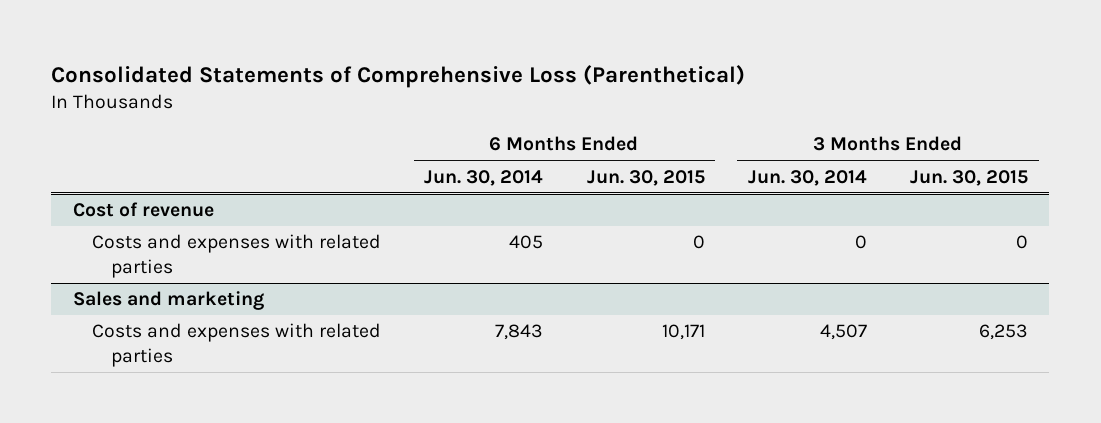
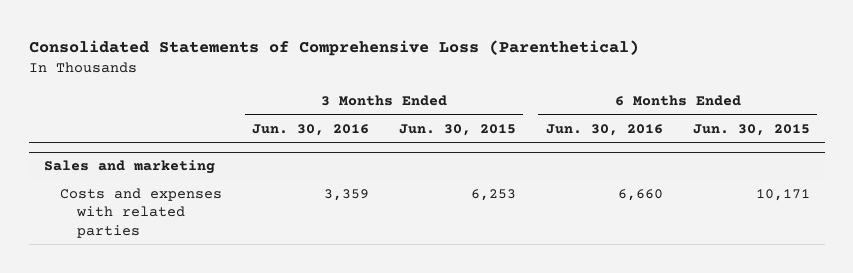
- | 6 Months Ended Jun. 30, 2014 | 6 Months Ended Jun. 30, 2015 | 3 Months Ended Jun. 30, 2014 | 3 Months Ended Jun. 30, 2015
+ | 3 Months Ended Jun. 30, 2016 | 3 Months Ended Jun. 30, 2015 | 6 Months Ended Jun. 30, 2016 | 6 Months Ended Jun. 30, 2015
- Cost of revenue
- Costs and expenses with related parties | 405 | 0 | 0 | 0

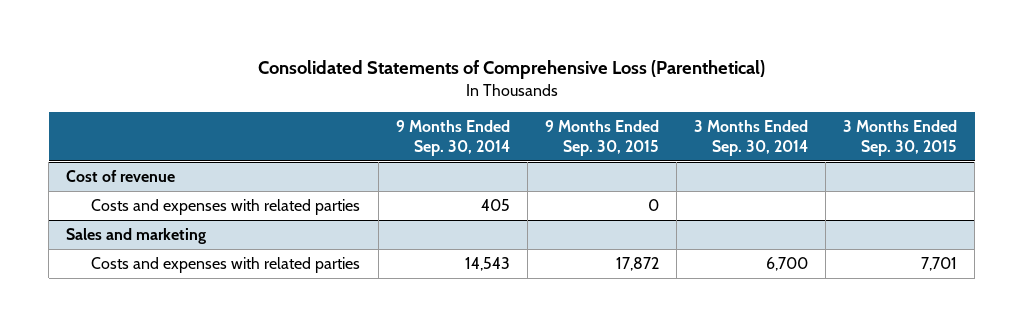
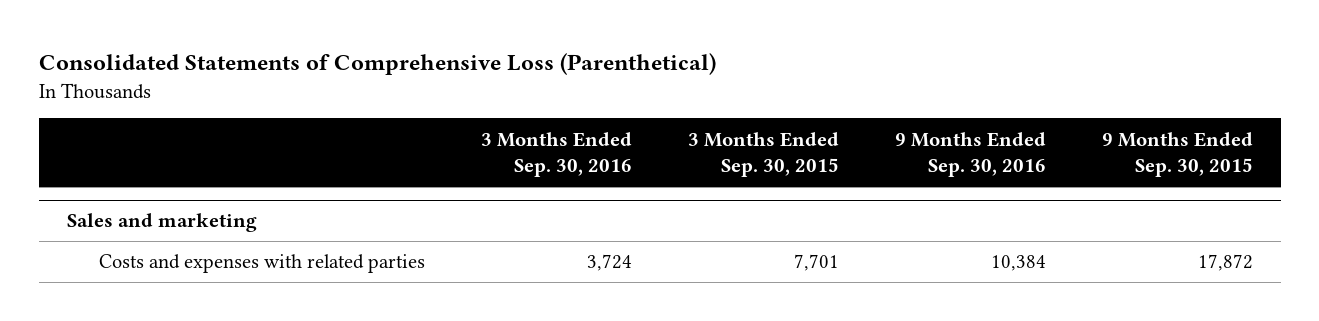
- | 9 Months Ended Sep. 30, 2014 | 9 Months Ended Sep. 30, 2015 | 3 Months Ended Sep. 30, 2014 | 3 Months Ended Sep. 30, 2015
+ | 3 Months Ended Sep. 30, 2016 | 3 Months Ended Sep. 30, 2015 | 9 Months Ended Sep. 30, 2016 | 9 Months Ended Sep. 30, 2015
- Cost of revenue
- Costs and expenses with related parties | 405 | 0 | |

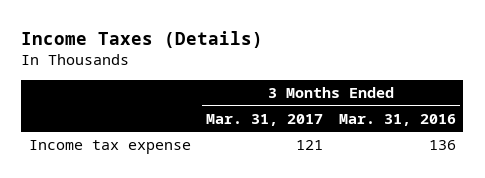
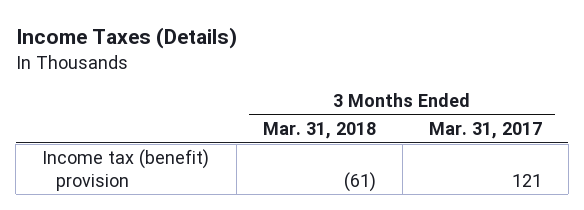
- | 3 Months Ended Mar. 31, 2017 | 3 Months Ended Mar. 31, 2016
+ | 3 Months Ended Mar. 31, 2018 | 3 Months Ended Mar. 31, 2017
- Income tax expense | 121 | 136
+ Income tax (benefit) provision | (61) | 121

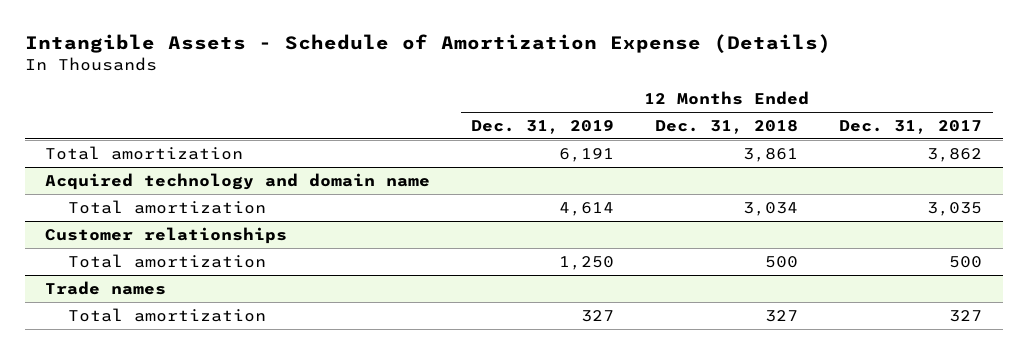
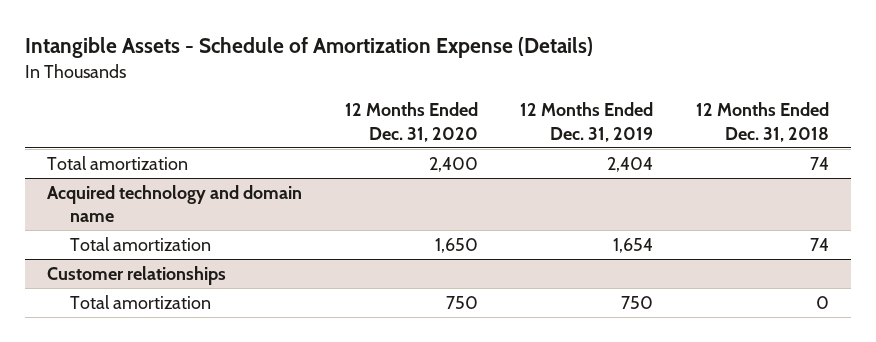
- | 12 Months Ended Dec. 31, 2019 | 12 Months Ended Dec. 31, 2018 | 12 Months Ended Dec. 31, 2017
+ | 12 Months Ended Dec. 31, 2020 | 12 Months Ended Dec. 31, 2019 | 12 Months Ended Dec. 31, 2018
- Total amortization | 6,191 | 3,861 | 3,862
+ Total amortization | 2,400 | 2,404 | 74
@ Acquired technology and domain name
- Total amortization | 4,614 | 3,034 | 3,035
+ Total amortization | 1,650 | 1,654 | 74
@ Customer relationships
- Total amortization | 1,250 | 500 | 500
- Trade names
- Total amortization | 327 | 327 | 327
@ Customer relationships
+ Total amortization | 750 | 750 | 0

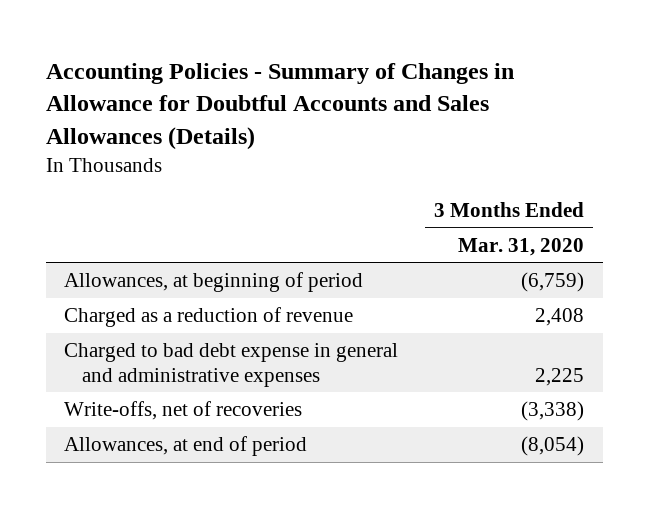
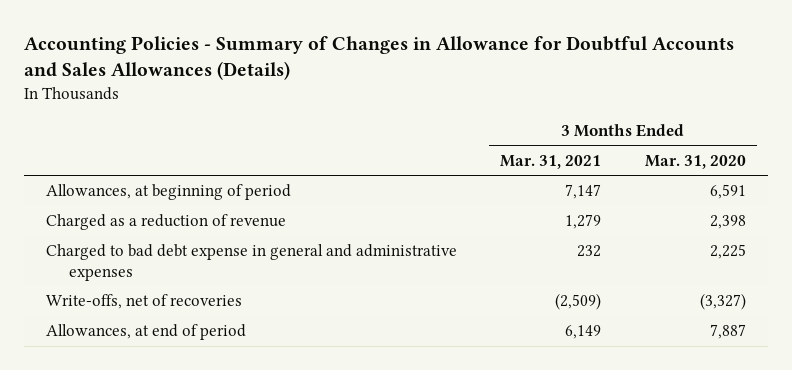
- | 3 Months Ended Mar. 31, 2020
+ | 3 Months Ended Mar. 31, 2021 | 3 Months Ended Mar. 31, 2020
- Allowances, at beginning of period | (6,759)
- Charged as a reduction of revenue | 2,408
+ Allowances, at beginning of period | 7,147 | 6,591
+ Charged as a reduction of revenue | 1,279 | 2,398
- Write-offs, net of recoveries | (3,338)
- Allowances, at end of period | (8,054)
+ Write-offs, net of recoveries | (2,509) | (3,327)
+ Allowances, at end of period | 6,149 | 7,887

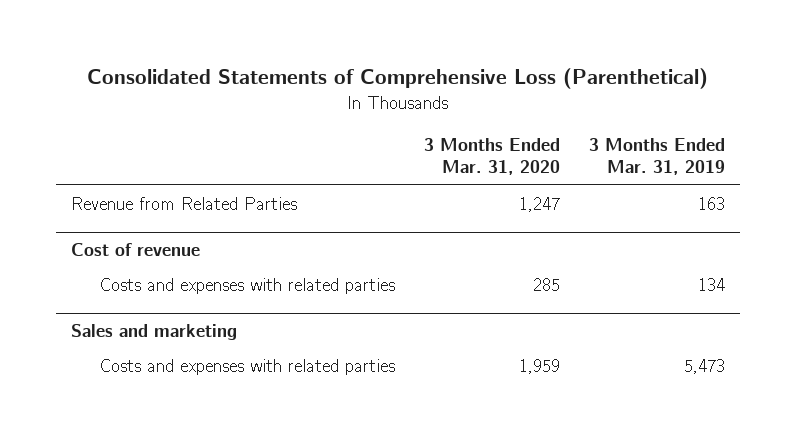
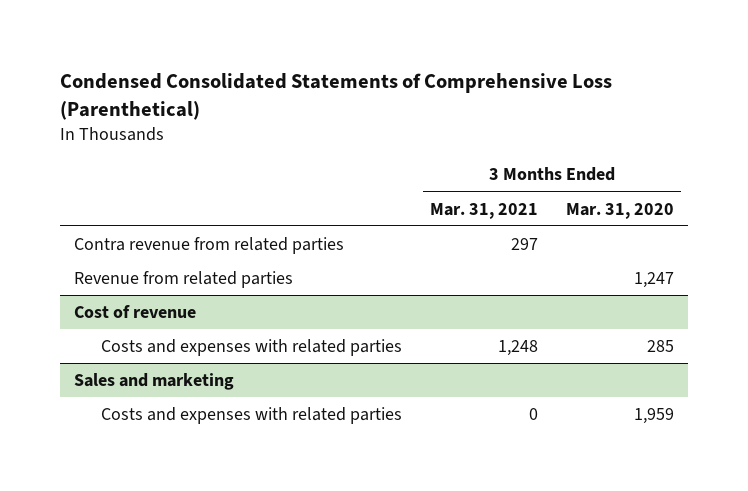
- Consolidated Statements of Comprehensive Loss (Parenthetical)
+ Condensed Consolidated Statements of Comprehensive Loss (Parenthetical)
- | 3 Months Ended Mar. 31, 2020 | 3 Months Ended Mar. 31, 2019
+ | 3 Months Ended Mar. 31, 2021 | 3 Months Ended Mar. 31, 2020
- Revenue from Related Parties | 1,247 | 163
+ Contra revenue from related parties | 297 |
+ Revenue from related parties | | 1,247

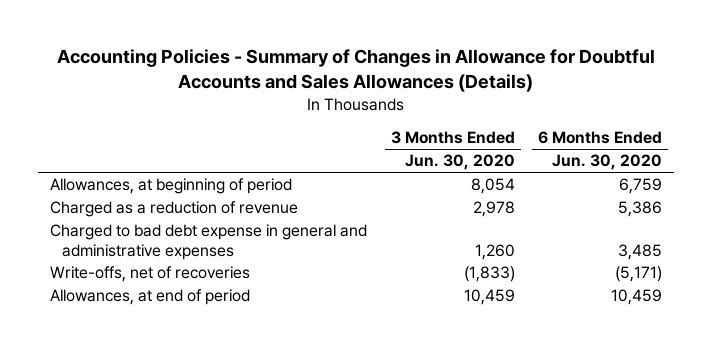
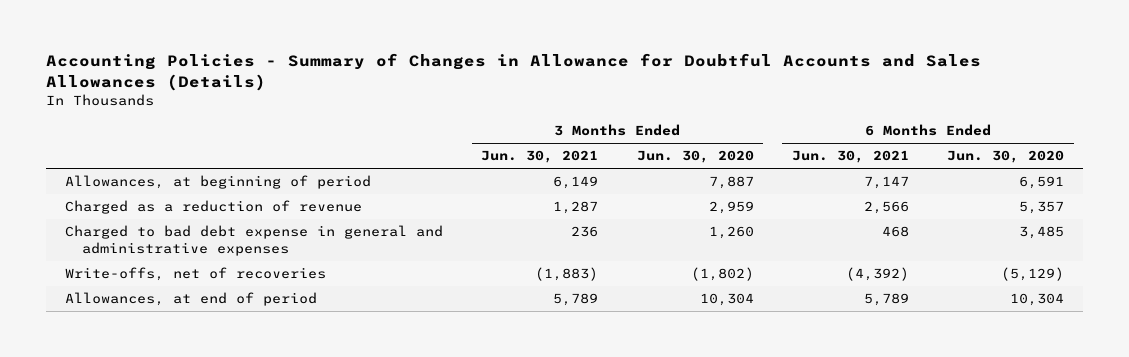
- | 3 Months Ended Jun. 30, 2020 | 6 Months Ended Jun. 30, 2020
+ | 3 Months Ended Jun. 30, 2021 | 3 Months Ended Jun. 30, 2020 | 6 Months Ended Jun. 30, 2021 | 6 Months Ended Jun. 30, 2020
- Allowances, at beginning of period | 8,054 | 6,759
- Charged as a reduction of revenue | 2,978 | 5,386
+ Allowances, at beginning of period | 6,149 | 7,887 | 7,147 | 6,591
+ Charged as a reduction of revenue | 1,287 | 2,959 | 2,566 | 5,357
- Write-offs, net of recoveries | (1,833) | (5,171)
- Allowances, at end of period | 10,459 | 10,459
+ Write-offs, net of recoveries | (1,883) | (1,802) | (4,392) | (5,129)
+ Allowances, at end of period | 5,789 | 10,304 | 5,789 | 10,304

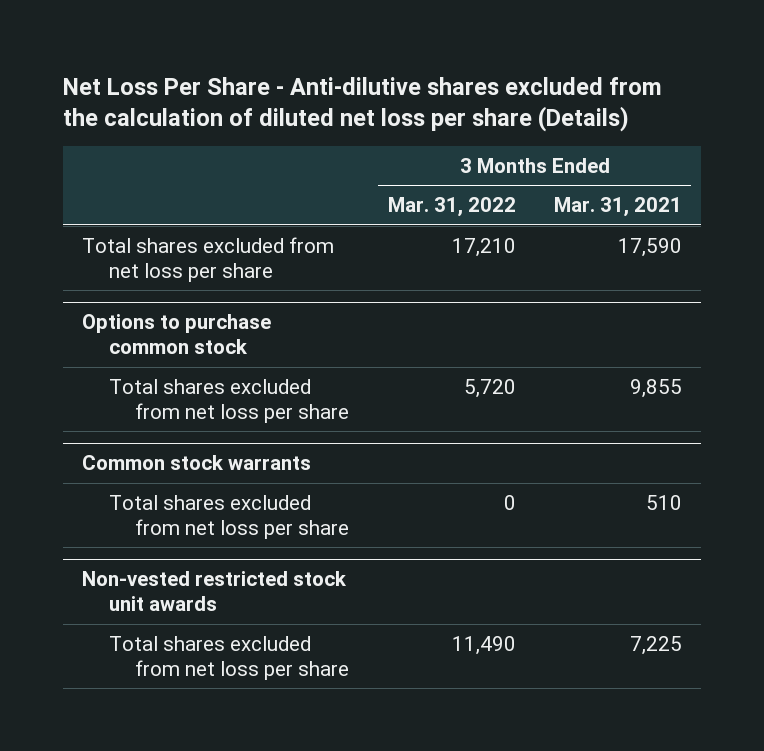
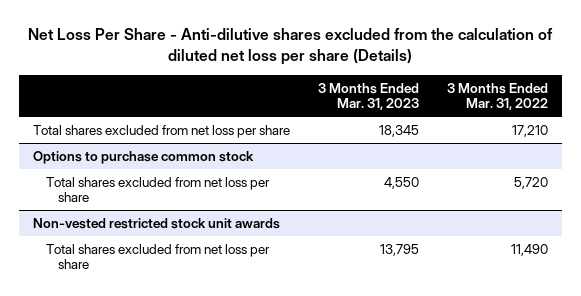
- | 3 Months Ended Mar. 31, 2022 | 3 Months Ended Mar. 31, 2021
+ | 3 Months Ended Mar. 31, 2023 | 3 Months Ended Mar. 31, 2022
- Common stock warrants
- Total shares excluded from net loss per share | 0 | 510

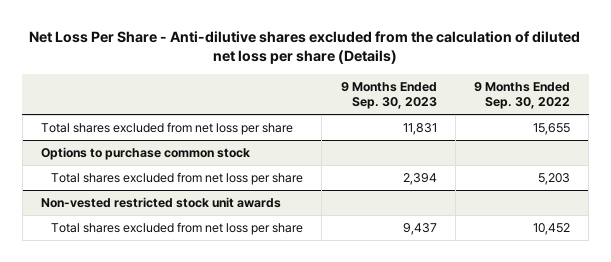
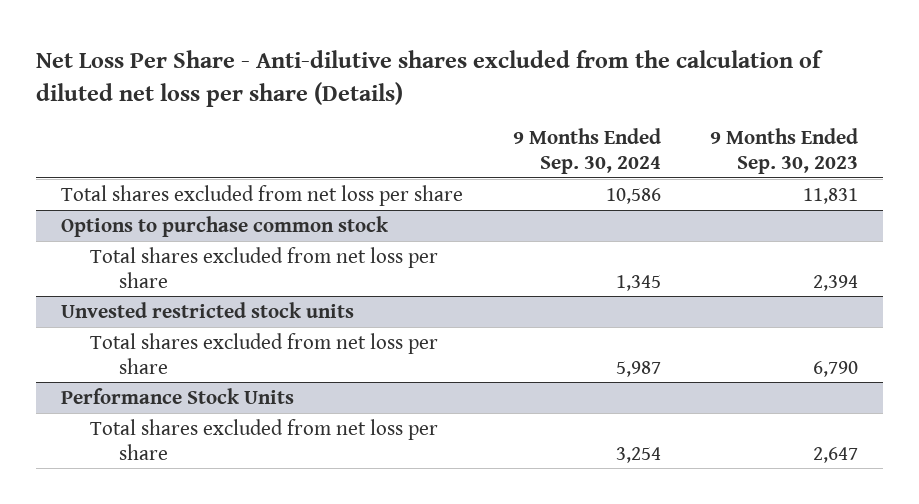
- | 9 Months Ended Sep. 30, 2023 | 9 Months Ended Sep. 30, 2022
+ | 9 Months Ended Sep. 30, 2024 | 9 Months Ended Sep. 30, 2023
- Non-vested restricted stock unit awards
- Total shares excluded from net loss per share | 9,437 | 10,452
+ Unvested restricted stock units
+ Total shares excluded from net loss per share | 5,987 | 6,790
+ Performance Stock Units
+ Total shares excluded from net loss per share | 3,254 | 2,647

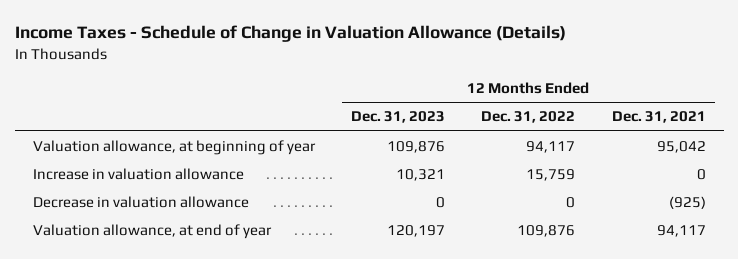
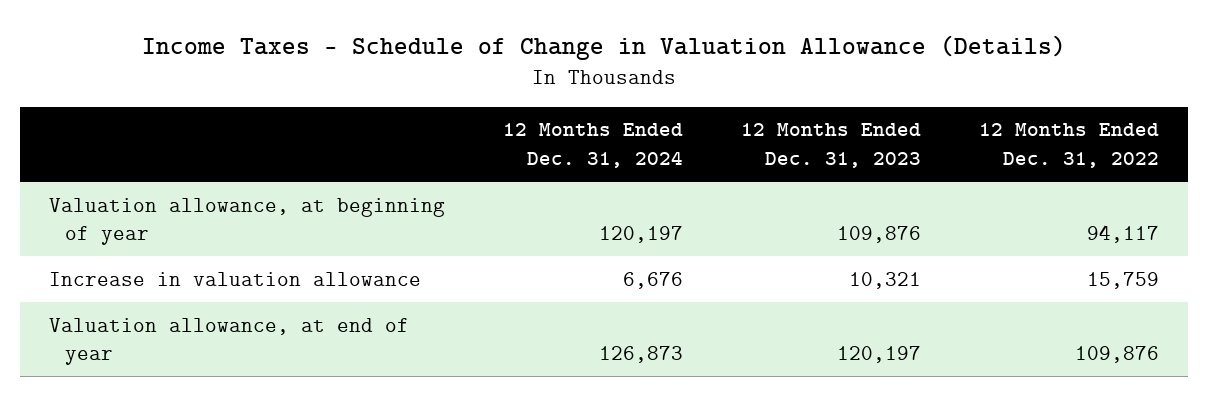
- | 12 Months Ended Dec. 31, 2023 | 12 Months Ended Dec. 31, 2022 | 12 Months Ended Dec. 31, 2021
+ | 12 Months Ended Dec. 31, 2024 | 12 Months Ended Dec. 31, 2023 | 12 Months Ended Dec. 31, 2022
- Decrease in valuation allowance | 0 | 0 | (925)

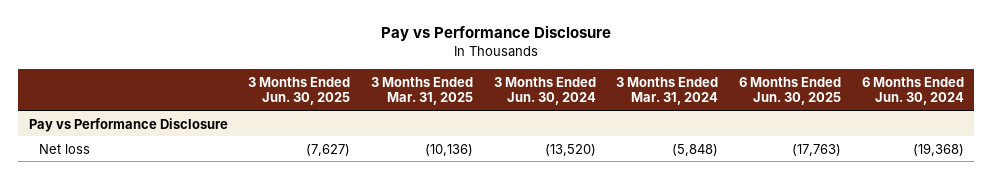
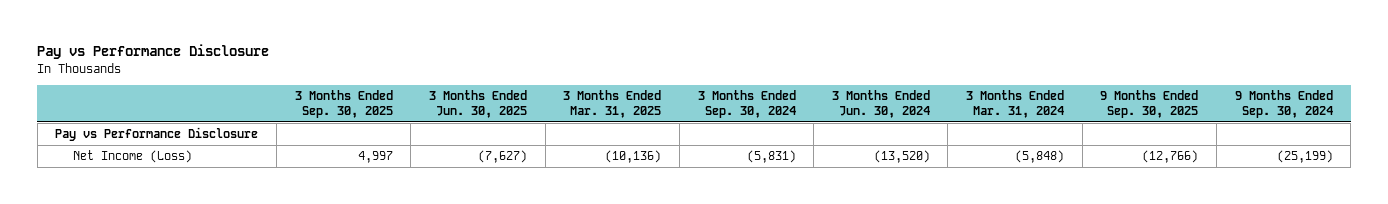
- | 3 Months Ended Jun. 30, 2025 | 3 Months Ended Mar. 31, 2025 | 3 Months Ended Jun. 30, 2024 | 3 Months Ended Mar. 31, 2024 | 6 Months Ended Jun. 30, 2025 | 6 Months Ended Jun. 30, 2024
+ | 3 Months Ended Sep. 30, 2025 | 3 Months Ended Jun. 30, 2025 | 3 Months Ended Mar. 31, 2025 | 3 Months Ended Sep. 30, 2024 | 3 Months Ended Jun. 30, 2024 | 3 Months Ended Mar. 31, 2024 | 9 Months Ended Sep. 30, 2025 | 9 Months Ended Sep. 30, 2024
- Net loss | (7,627) | (10,136) | (13,520) | (5,848) | (17,763) | (19,368)
+ Net Income (Loss) | 4,997 | (7,627) | (10,136) | (5,831) | (13,520) | (5,848) | (12,766) | (25,199)

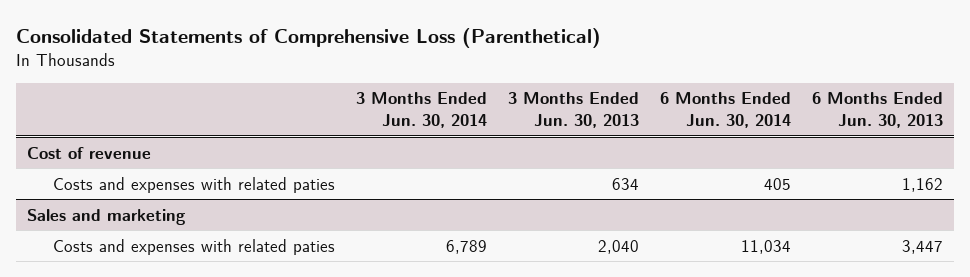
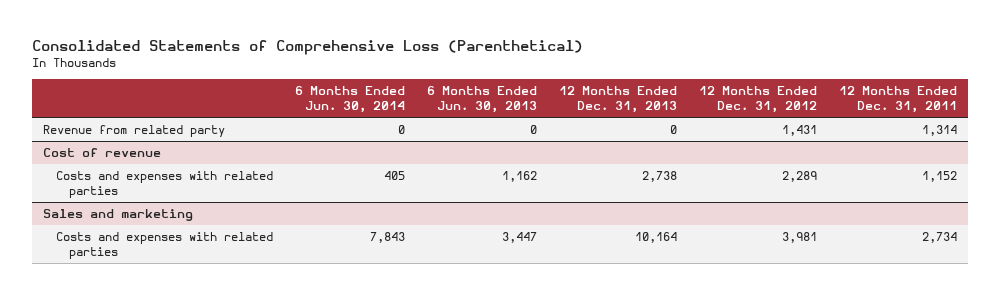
- | 3 Months Ended Jun. 30, 2014 | 3 Months Ended Jun. 30, 2013 | 6 Months Ended Jun. 30, 2014 | 6 Months Ended Jun. 30, 2013
+ | 6 Months Ended Jun. 30, 2014 | 6 Months Ended Jun. 30, 2013 | 12 Months Ended Dec. 31, 2013 | 12 Months Ended Dec. 31, 2012 | 12 Months Ended Dec. 31, 2011
+ Revenue from related party | 0 | 0 | 0 | 1,431 | 1,314
@ Cost of revenue
- Costs and expenses with related paties | | 634 | 405 | 1,162
+ Costs and expenses with related parties | 405 | 1,162 | 2,738 | 2,289 | 1,152
@ Sales and marketing
- Costs and expenses with related paties | 6,789 | 2,040 | 11,034 | 3,447
+ Costs and expenses with related parties | 7,843 | 3,447 | 10,164 | 3,981 | 2,734

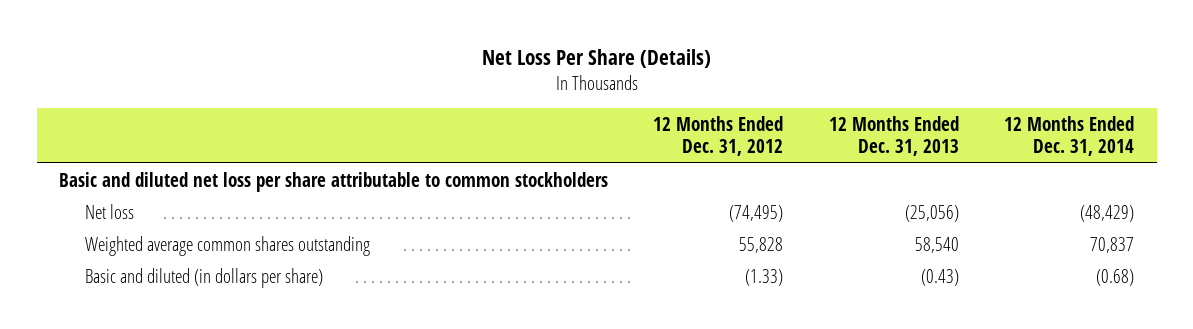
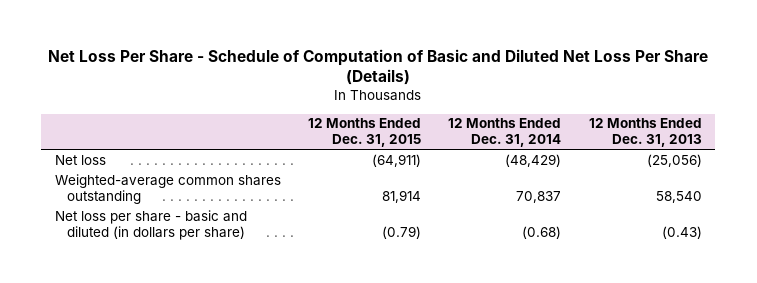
- Net Loss Per Share (Details)
+ Net Loss Per Share - Schedule of Computation of Basic and Diluted Net Loss Per Share (Details)
- | 12 Months Ended Dec. 31, 2012 | 12 Months Ended Dec. 31, 2013 | 12 Months Ended Dec. 31, 2014
+ | 12 Months Ended Dec. 31, 2015 | 12 Months Ended Dec. 31, 2014 | 12 Months Ended Dec. 31, 2013
- Basic and diluted net loss per share attributable to common stockholders
- Weighted average common shares outstanding | 55,828 | 58,540 | 70,837
- Basic and diluted (in dollars per share) | (1.33) | (0.43) | (0.68)
+ Weighted-average common shares outstanding | 81,914 | 70,837 | 58,540
+ Net loss per share - basic and diluted (in dollars per share) | (0.79) | (0.68) | (0.43)

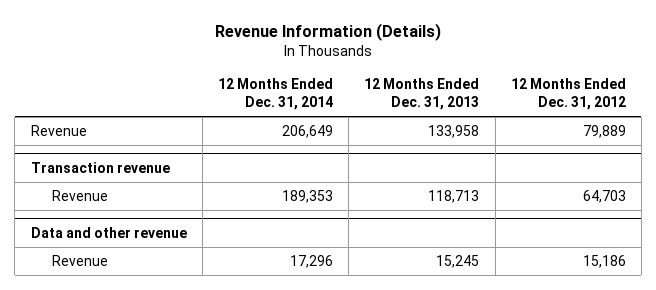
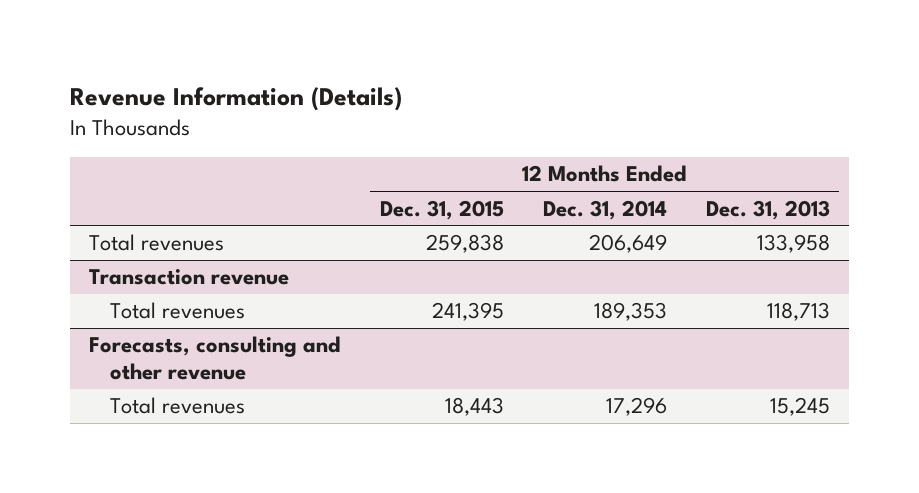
- | 12 Months Ended Dec. 31, 2014 | 12 Months Ended Dec. 31, 2013 | 12 Months Ended Dec. 31, 2012
+ | 12 Months Ended Dec. 31, 2015 | 12 Months Ended Dec. 31, 2014 | 12 Months Ended Dec. 31, 2013
- Revenue | 206,649 | 133,958 | 79,889
+ Total revenues | 259,838 | 206,649 | 133,958
@ Transaction revenue
- Revenue | 189,353 | 118,713 | 64,703
- Data and other revenue
- Revenue | 17,296 | 15,245 | 15,186
@ Transaction revenue
+ Total revenues | 241,395 | 189,353 | 118,713
+ Forecasts, consulting and other revenue
+ Total revenues | 18,443 | 17,296 | 15,245

